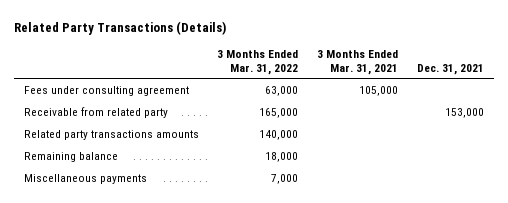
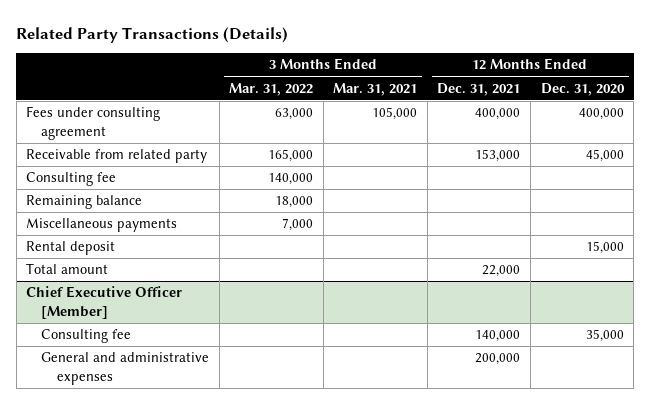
- | 3 Months Ended Mar. 31, 2022 | 3 Months Ended Mar. 31, 2021 | Dec. 31, 2021
+ | 3 Months Ended Mar. 31, 2022 | 3 Months Ended Mar. 31, 2021 | 12 Months Ended Dec. 31, 2021 | 12 Months Ended Dec. 31, 2020
- Related party transactions amounts | 140,000 | |
+ Consulting fee | 140,000 | | |
+ Rental deposit | | | | 15,000
+ Total amount | | | 22,000 |
+ Chief Executive Officer [Member]
+ Consulting fee | | | 140,000 | 35,000
+ General and administrative expenses | | | 200,000 |

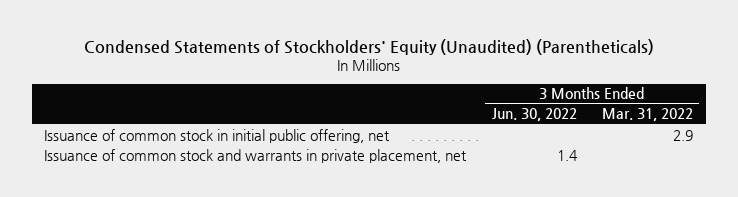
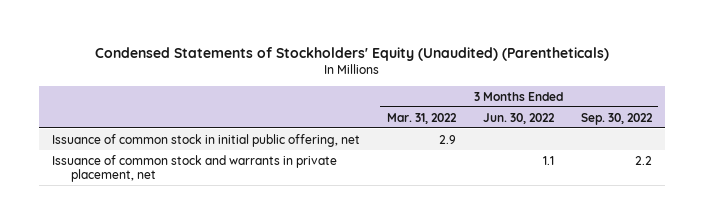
- | 3 Months Ended Jun. 30, 2022 | 3 Months Ended Mar. 31, 2022
+ | 3 Months Ended Mar. 31, 2022 | 3 Months Ended Jun. 30, 2022 | 3 Months Ended Sep. 30, 2022
- Issuance of common stock and warrants in private placement, net | 1.4 |
+ Issuance of common stock and warrants in private placement, net | | 1.1 | 2.2

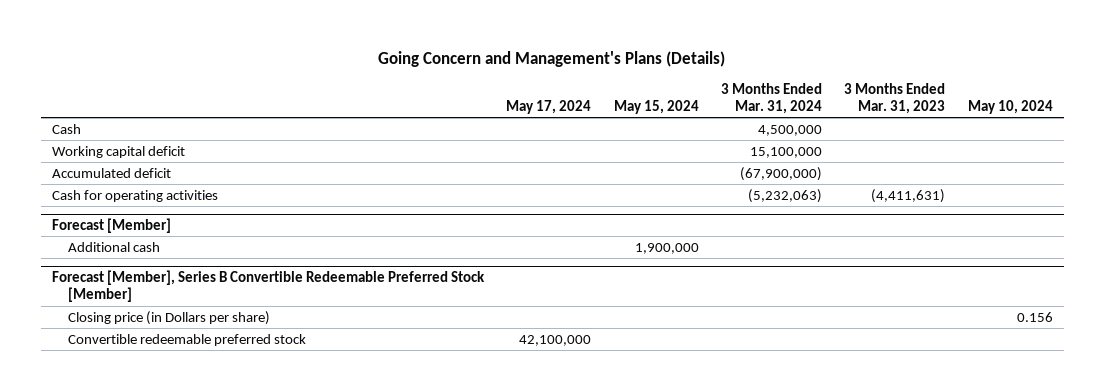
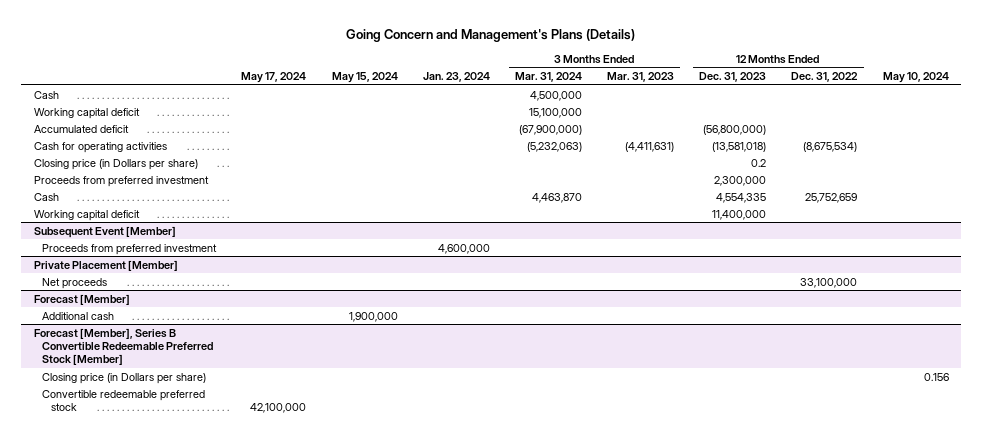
- | May 17, 2024 | May 15, 2024 | 3 Months Ended Mar. 31, 2024 | 3 Months Ended Mar. 31, 2023 | May 10, 2024
+ | May 17, 2024 | May 15, 2024 | Jan. 23, 2024 | 3 Months Ended Mar. 31, 2024 | 3 Months Ended Mar. 31, 2023 | 12 Months Ended Dec. 31, 2023 | 12 Months Ended Dec. 31, 2022 | May 10, 2024
+ Closing price (in Dollars per share) | | | | | | 0.2 | |
+ Proceeds from preferred investment | | | | | | 2,300,000 | |
+ Cash | | | | 4,463,870 | | 4,554,335 | 25,752,659 |
+ Working capital deficit | | | | | | 11,400,000 | |
+ Subsequent Event [Member]
+ Proceeds from preferred investment | | | 4,600,000 | | | | |
+ Private Placement [Member]
+ Net proceeds | | | | | | | 33,100,000 |

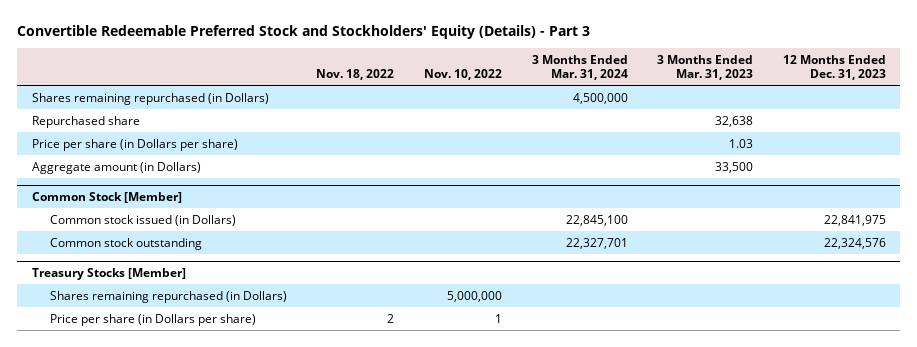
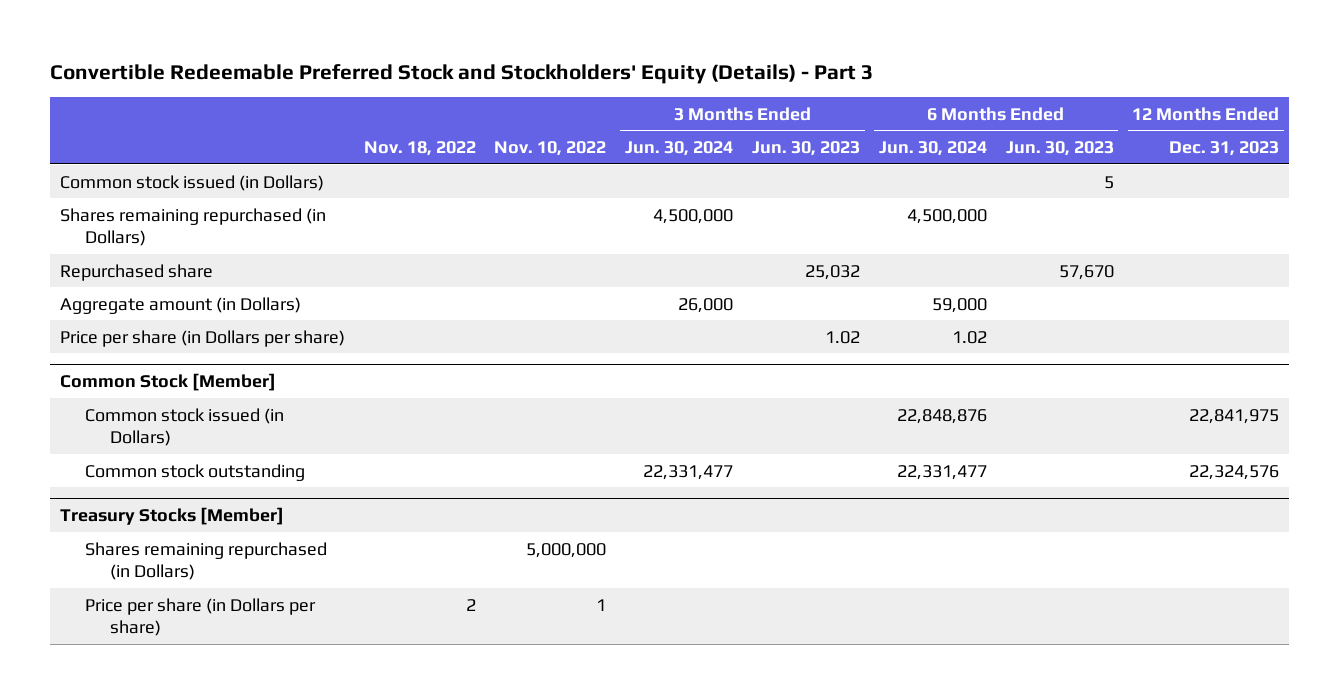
- | Nov. 18, 2022 | Nov. 10, 2022 | 3 Months Ended Mar. 31, 2024 | 3 Months Ended Mar. 31, 2023 | 12 Months Ended Dec. 31, 2023
+ | Nov. 18, 2022 | Nov. 10, 2022 | 3 Months Ended Jun. 30, 2024 | 3 Months Ended Jun. 30, 2023 | 6 Months Ended Jun. 30, 2024 | 6 Months Ended Jun. 30, 2023 | 12 Months Ended Dec. 31, 2023
+ Common stock issued (in Dollars) | | | | | | 5 |
moved down: Price per share (in Dollars per share) | | | | 1.02 | 1.02 | |

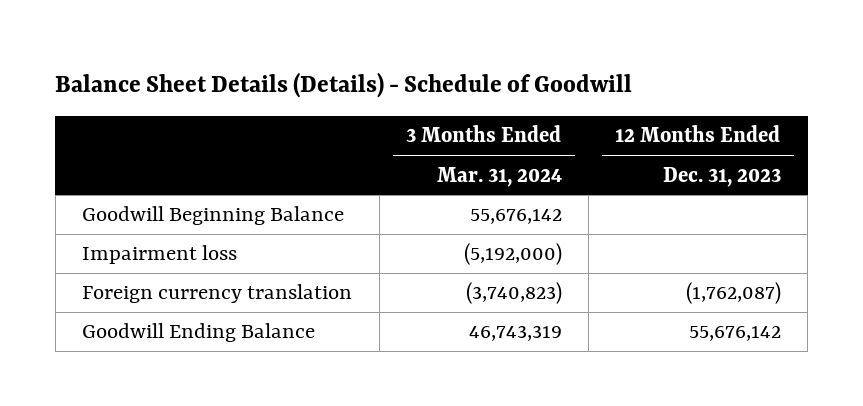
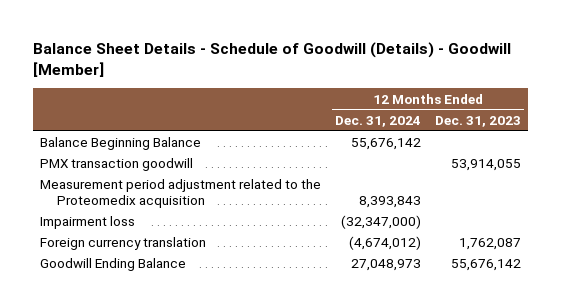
- Balance Sheet Details (Details) - Schedule of Goodwill
+ Balance Sheet Details - Schedule of Goodwill (Details) - Goodwill [Member]
- | 3 Months Ended Mar. 31, 2024 | 12 Months Ended Dec. 31, 2023
+ | 12 Months Ended Dec. 31, 2024 | 12 Months Ended Dec. 31, 2023
- Goodwill Beginning Balance | 55,676,142 |
+ Balance Beginning Balance | 55,676,142 |
+ PMX transaction goodwill | | 53,914,055
+ Measurement period adjustment related to the Proteomedix acquisition | 8,393,843 |
- Foreign currency translation | (3,740,823) | (1,762,087)
+ Foreign currency translation | (4,674,012) | 1,762,087

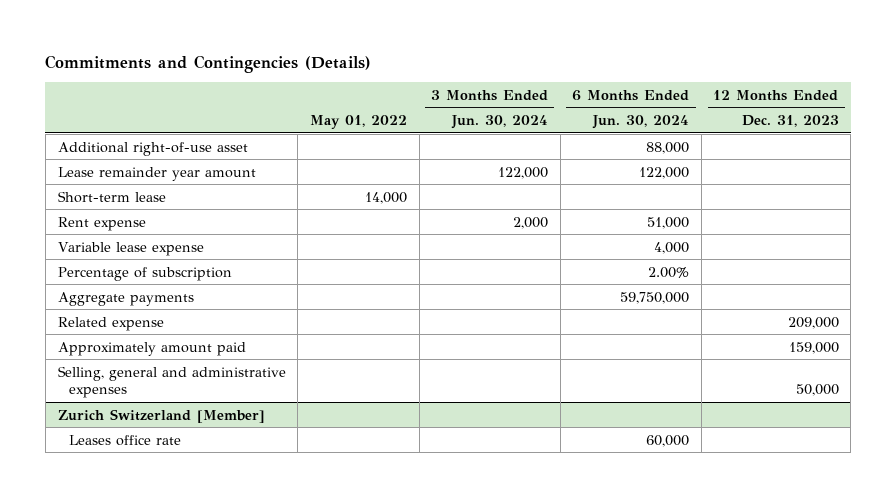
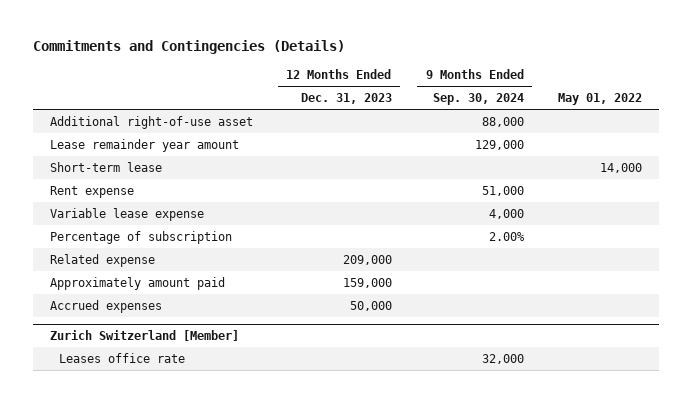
- | May 01, 2022 | 3 Months Ended Jun. 30, 2024 | 6 Months Ended Jun. 30, 2024 | 12 Months Ended Dec. 31, 2023
+ | 12 Months Ended Dec. 31, 2023 | 9 Months Ended Sep. 30, 2024 | May 01, 2022
- Aggregate payments | | | 59,750,000 |
- Selling, general and administrative expenses | | | | 50,000
+ Accrued expenses | 50,000 | |

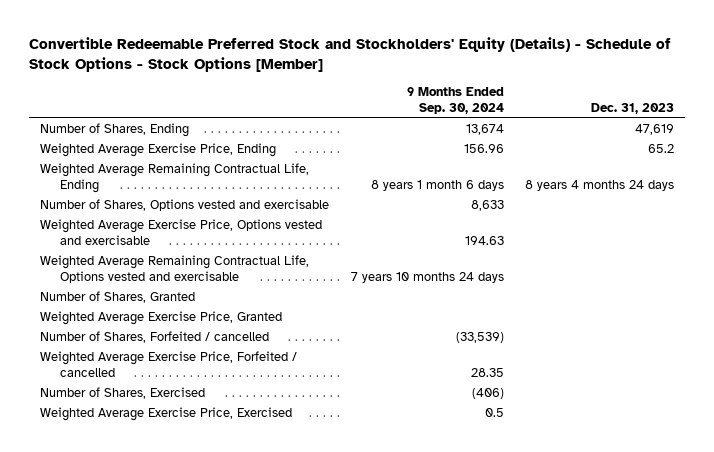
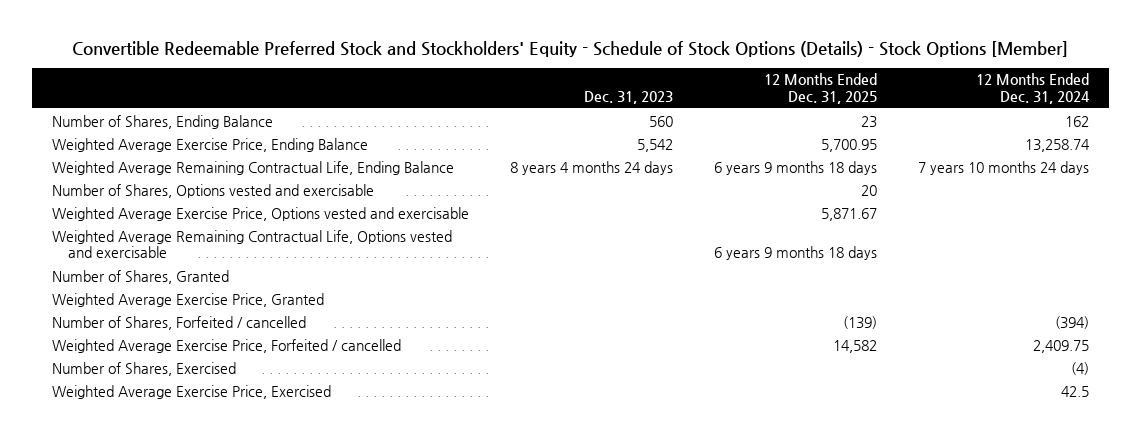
- Convertible Redeemable Preferred Stock and Stockholders' Equity (Details) - Schedule of Stock Options - Stock Options [Member]
+ Convertible Redeemable Preferred Stock and Stockholders' Equity - Schedule of Stock Options (Details) - Stock Options [Member]
- | 9 Months Ended Sep. 30, 2024 | Dec. 31, 2023
+ | Dec. 31, 2023 | 12 Months Ended Dec. 31, 2025 | 12 Months Ended Dec. 31, 2024
- Number of Shares, Ending | 13,674 | 47,619
- Weighted Average Exercise Price, Ending | 156.96 | 65.2
- Weighted Average Remaining Contractual Life, Ending | 8 years 1 month 6 days | 8 years 4 months 24 days
+ Number of Shares, Ending Balance | 560 | 23 | 162
+ Weighted Average Exercise Price, Ending Balance | 5,542 | 5,700.95 | 13,258.74
+ Weighted Average Remaining Contractual Life, Ending Balance | 8 years 4 months 24 days | 6 years 9 months 18 days | 7 years 10 months 24 days

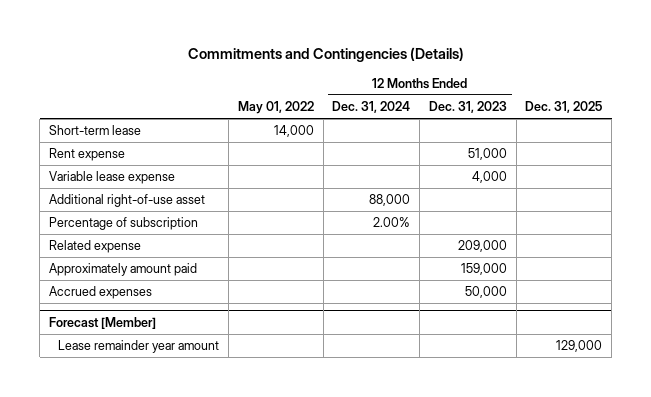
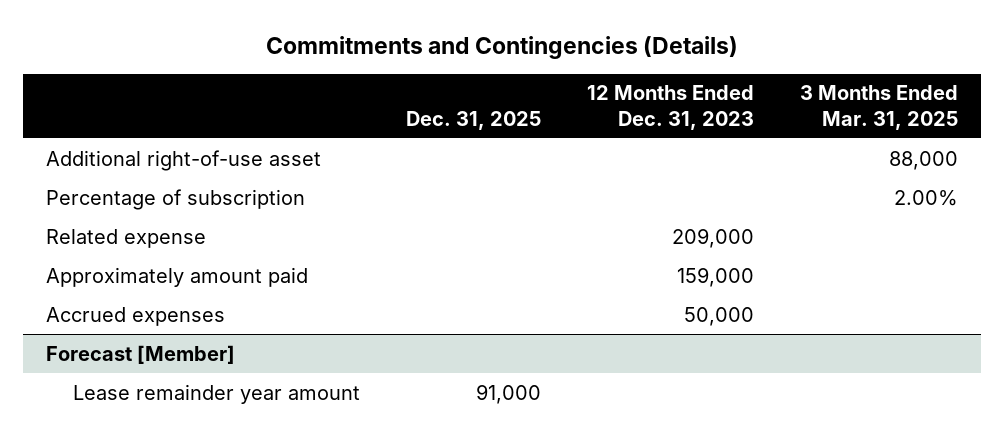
- | May 01, 2022 | 12 Months Ended Dec. 31, 2024 | 12 Months Ended Dec. 31, 2023 | Dec. 31, 2025
+ | Dec. 31, 2025 | 12 Months Ended Dec. 31, 2023 | 3 Months Ended Mar. 31, 2025
- Short-term lease | 14,000 | | |
- Rent expense | | | 51,000 |
- Variable lease expense | | | 4,000 |
@ Forecast [Member]
- Lease remainder year amount | | | | 129,000
+ Lease remainder year amount | 91,000 | |

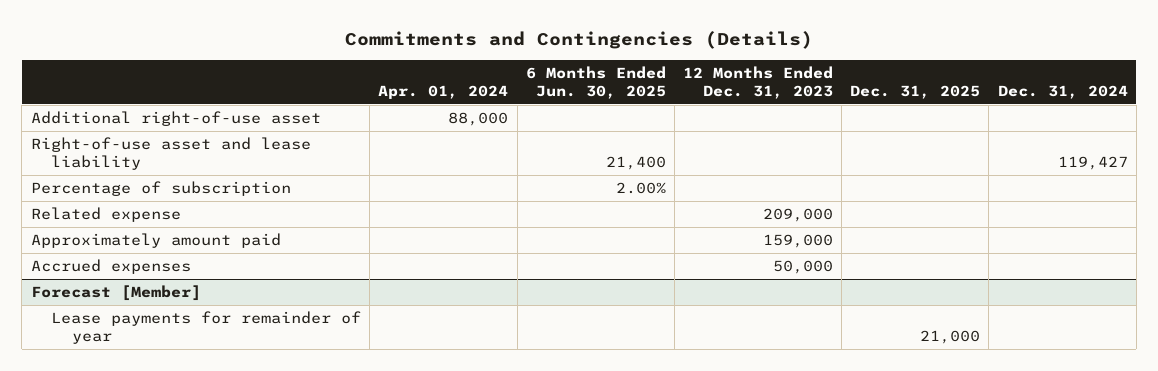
- | Dec. 31, 2025 | 12 Months Ended Dec. 31, 2023 | 3 Months Ended Mar. 31, 2025
+ | Apr. 01, 2024 | 6 Months Ended Jun. 30, 2025 | 12 Months Ended Dec. 31, 2023 | Dec. 31, 2025 | Dec. 31, 2024
+ Right-of-use asset and lease liability | | 21,400 | | | 119,427
@ Forecast [Member]
- Lease remainder year amount | 91,000 | |
+ Lease payments for remainder of year | | | | 21,000 |

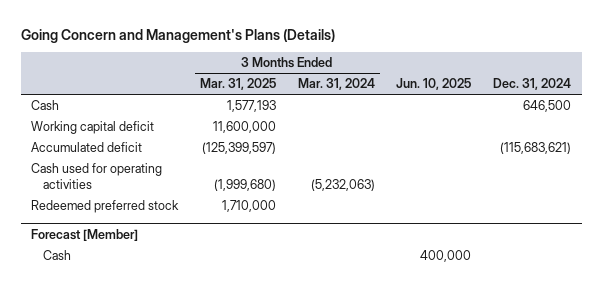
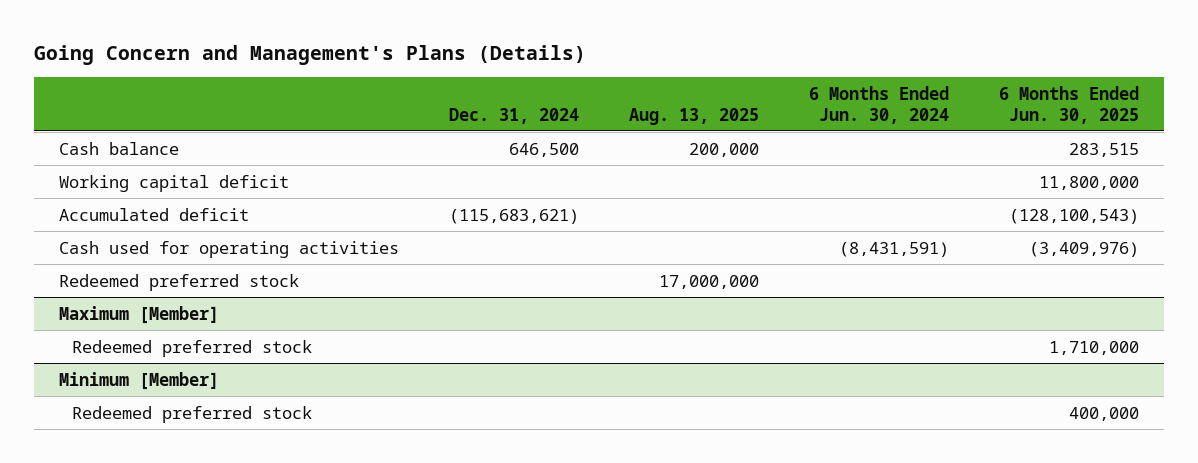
- | 3 Months Ended Mar. 31, 2025 | 3 Months Ended Mar. 31, 2024 | Jun. 10, 2025 | Dec. 31, 2024
+ | Dec. 31, 2024 | Aug. 13, 2025 | 6 Months Ended Jun. 30, 2024 | 6 Months Ended Jun. 30, 2025
- Cash | 1,577,193 | | | 646,500
+ Cash balance | 646,500 | 200,000 | | 283,515
- Forecast [Member]
- Cash | | | 400,000 |
+ Maximum [Member]
+ Redeemed preferred stock | | | | 1,710,000
+ Minimum [Member]
+ Redeemed preferred stock | | | | 400,000

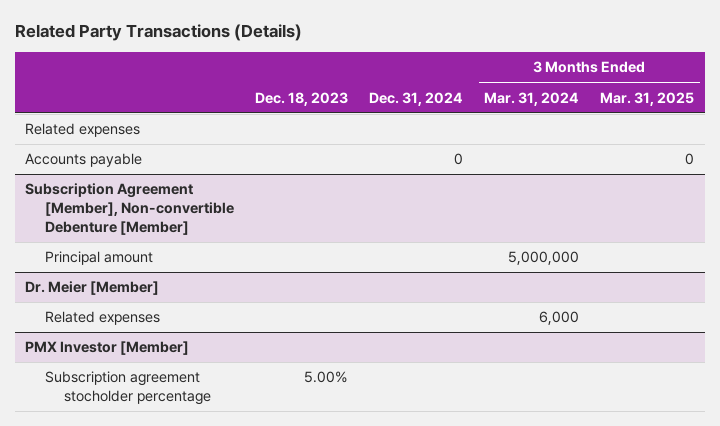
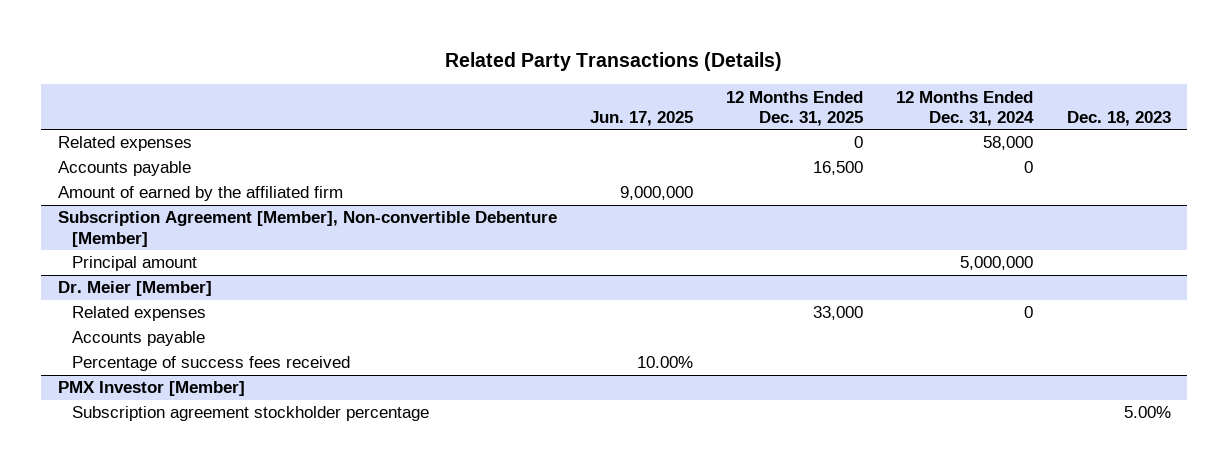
- | Dec. 18, 2023 | Dec. 31, 2024 | 3 Months Ended Mar. 31, 2024 | 3 Months Ended Mar. 31, 2025
+ | Jun. 17, 2025 | 12 Months Ended Dec. 31, 2025 | 12 Months Ended Dec. 31, 2024 | Dec. 18, 2023
+ Amount of earned by the affiliated firm | 9,000,000 | | |
@ Dr. Meier [Member]
+ Accounts payable
+ Percentage of success fees received | 10.00% | | |
@ PMX Investor [Member]
- Subscription agreement stocholder percentage | 5.00% | | |
+ Subscription agreement stockholder percentage | | | | 5.00%

